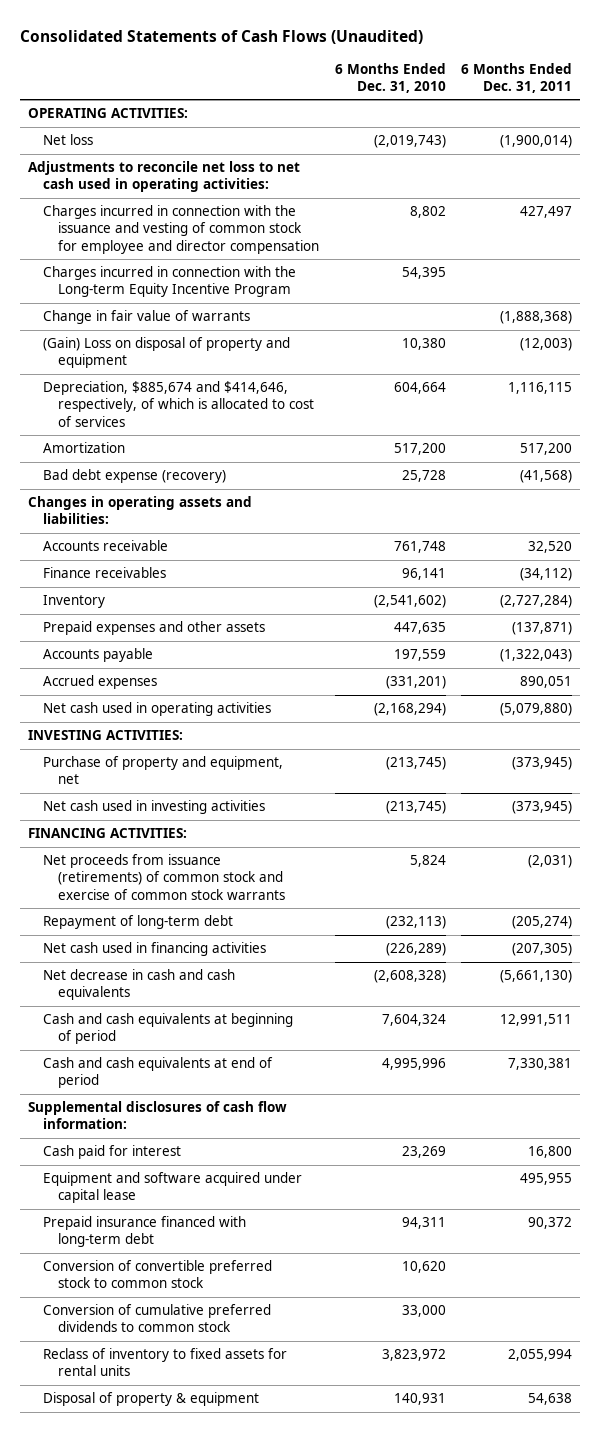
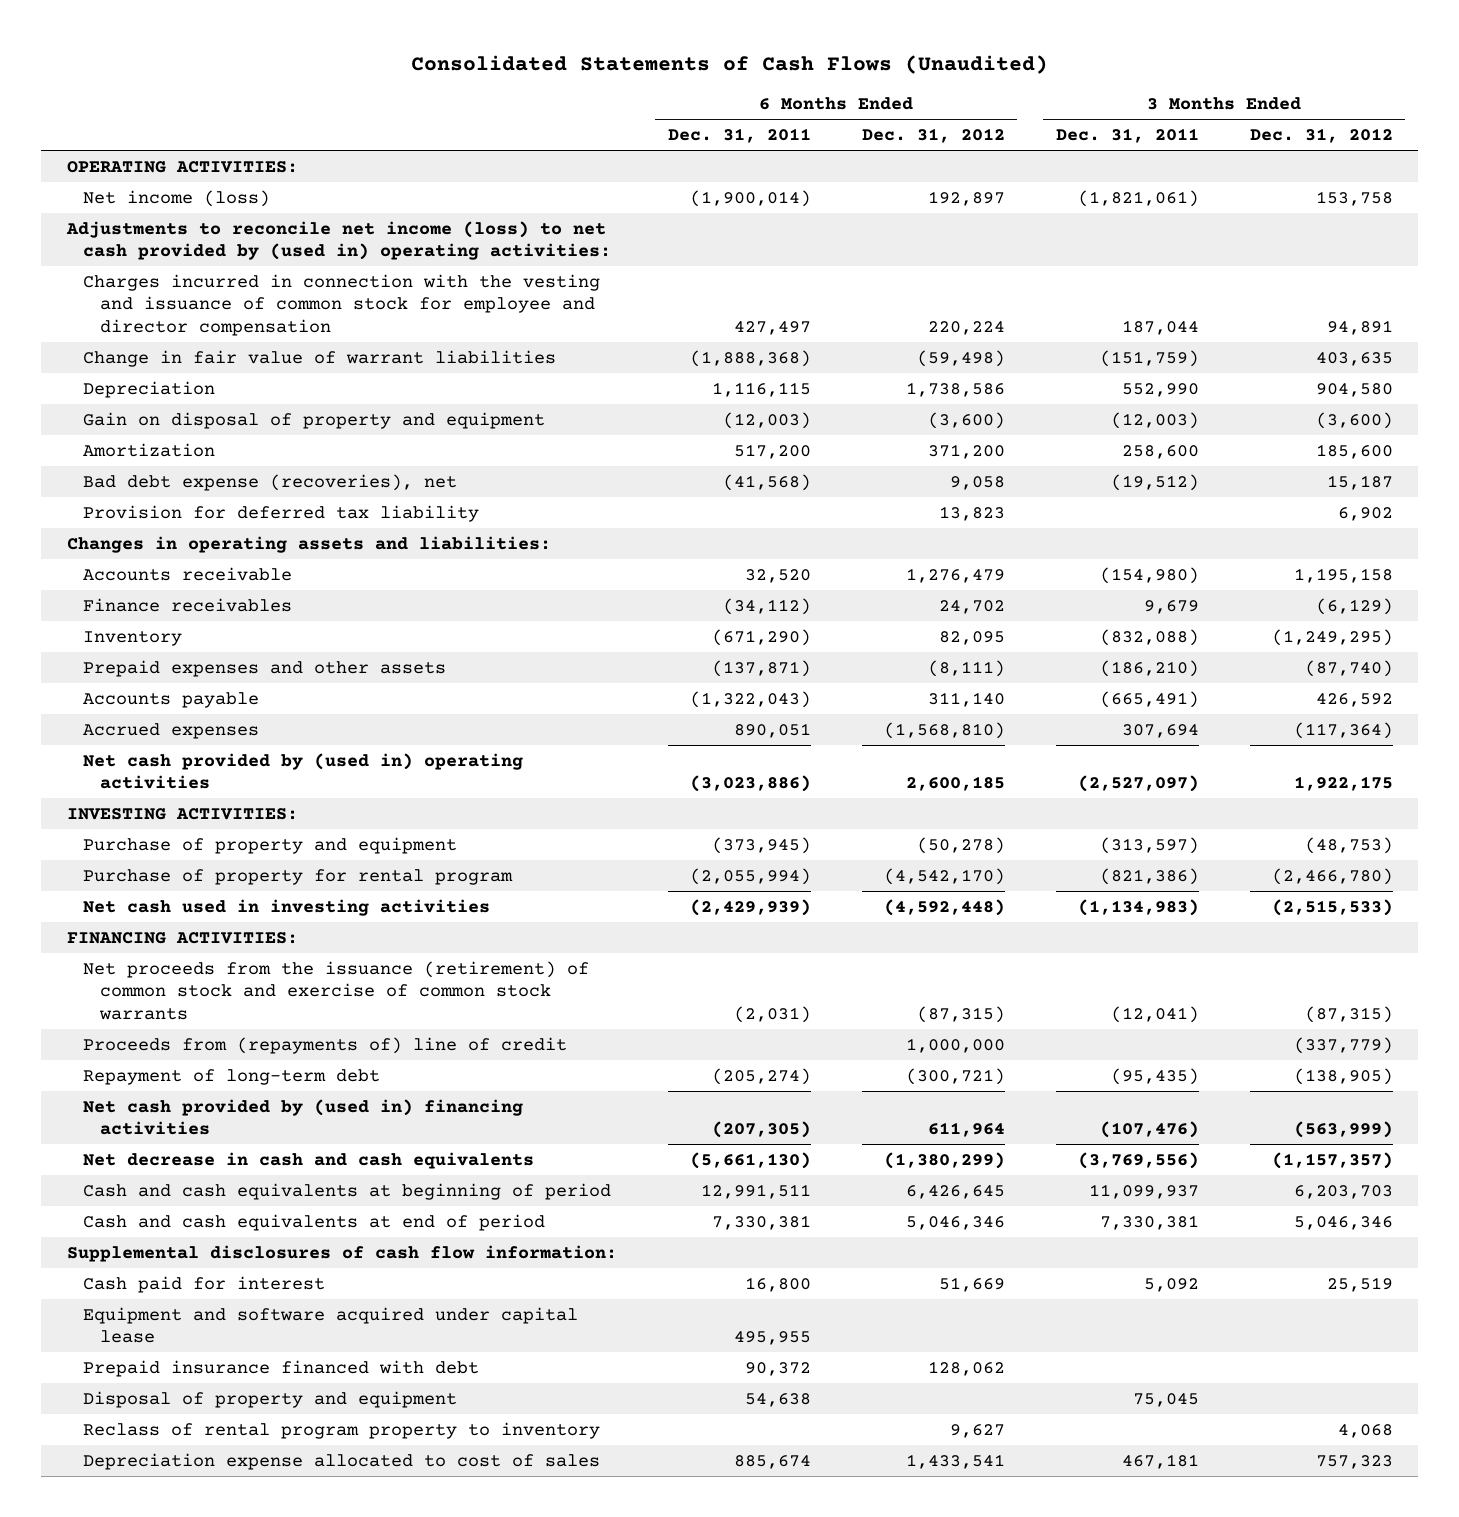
- | 6 Months Ended Dec. 31, 2010 | 6 Months Ended Dec. 31, 2011
+ | 6 Months Ended Dec. 31, 2011 | 6 Months Ended Dec. 31, 2012 | 3 Months Ended Dec. 31, 2011 | 3 Months Ended Dec. 31, 2012
- Net loss | (2,019,743) | (1,900,014)
- Adjustments to reconcile net loss to net cash used in operating activities:
- Charges incurred in connection with the issuance and vesting of common stock for employee and director compensation | 8,802 | 427,497
- Charges incurred in connection with the Long-term Equity Incentive Program | 54,395 |
- Change in fair value of warrants | | (1,888,368)
- (Gain) Loss on disposal of property and equipment | 10,380 | (12,003)
- Depreciation, $885,674 and $414,646, respectively, of which is allocated to cost of services | 604,664 | 1,116,115
+ Net income (loss) | (1,900,014) | 192,897 | (1,821,061) | 153,758
+ Adjustments to reconcile net income (loss) to net cash provided by (used in) operating activities:
+ Charges incurred in connection with the vesting and issuance of common stock for employee and director compensation | 427,497 | 220,224 | 187,044 | 94,891
+ Change in fair value of warrant liabilities | (1,888,368) | (59,498) | (151,759) | 403,635
+ Depreciation | 1,116,115 | 1,738,586 | 552,990 | 904,580
+ Gain on disposal of property and equipment | (12,003) | (3,600) | (12,003) | (3,600)
- Bad debt expense (recovery) | 25,728 | (41,568)
+ Bad debt expense (recoveries), net | (41,568) | 9,058 | (19,512) | 15,187
+ Provision for deferred tax liability | | 13,823 | | 6,902
- Inventory | (2,541,602) | (2,727,284)
+ Inventory | (671,290) | 82,095 | (832,088) | (1,249,295)
- Net cash used in operating activities | (2,168,294) | (5,079,880)
+ Net cash provided by (used in) operating activities | (3,023,886) | 2,600,185 | (2,527,097) | 1,922,175
- Purchase of property and equipment, net | (213,745) | (373,945)
- Net cash used in investing activities | (213,745) | (373,945)
+ Purchase of property and equipment | (373,945) | (50,278) | (313,597) | (48,753)
+ Purchase of property for rental program | (2,055,994) | (4,542,170) | (821,386) | (2,466,780)
+ Net cash used in investing activities | (2,429,939) | (4,592,448) | (1,134,983) | (2,515,533)
- Net proceeds from issuance (retirements) of common stock and exercise of common stock warrants | 5,824 | (2,031)
+ Net proceeds from the issuance (retirement) of common stock and exercise of common stock warrants | (2,031) | (87,315) | (12,041) | (87,315)
+ Proceeds from (repayments of) line of credit | | 1,000,000 | | (337,779)
- Net cash used in financing activities | (226,289) | (207,305)
+ Net cash provided by (used in) financing activities | (207,305) | 611,964 | (107,476) | (563,999)
- Prepaid insurance financed with long-term debt | 94,311 | 90,372
- Conversion of convertible preferred stock to common stock | 10,620 |
- Conversion of cumulative preferred dividends to common stock | 33,000 |
- Reclass of inventory to fixed assets for rental units | 3,823,972 | 2,055,994
- Disposal of property & equipment | 140,931 | 54,638
+ Prepaid insurance financed with debt | 90,372 | 128,062 | |
+ Disposal of property and equipment | 54,638 | | 75,045 |
+ Reclass of rental program property to inventory | | 9,627 | | 4,068
+ Depreciation expense allocated to cost of sales | 885,674 | 1,433,541 | 467,181 | 757,323

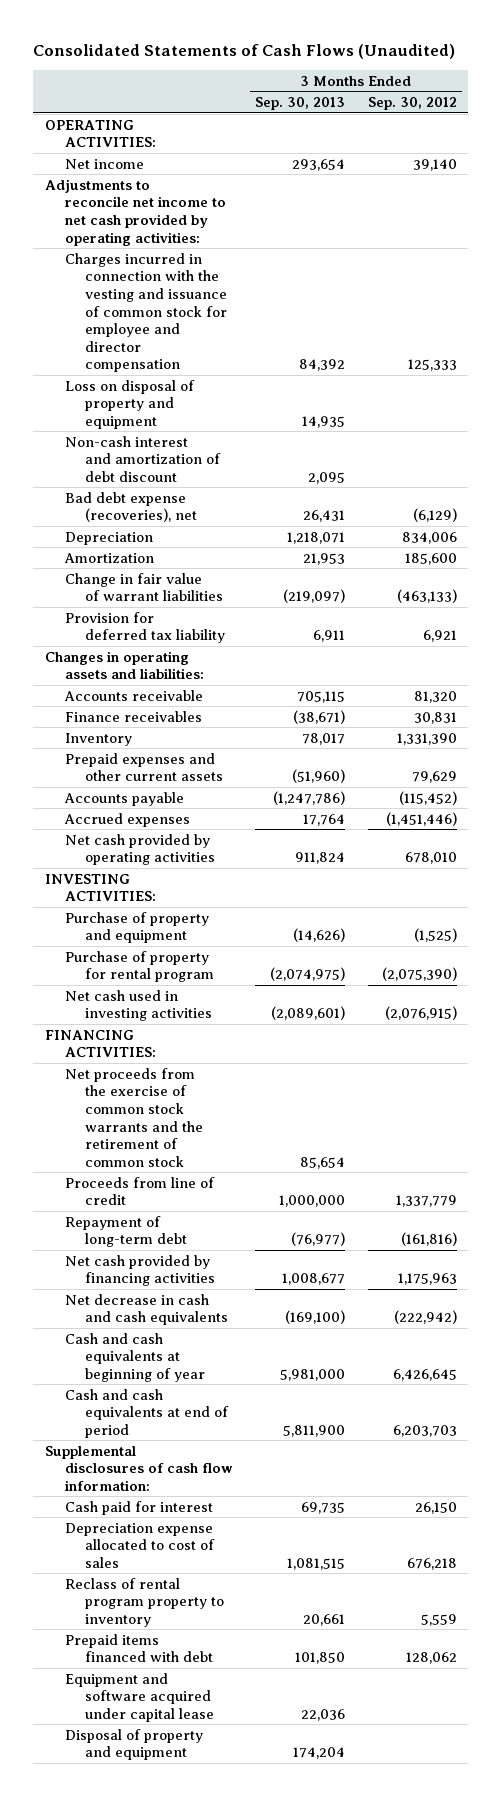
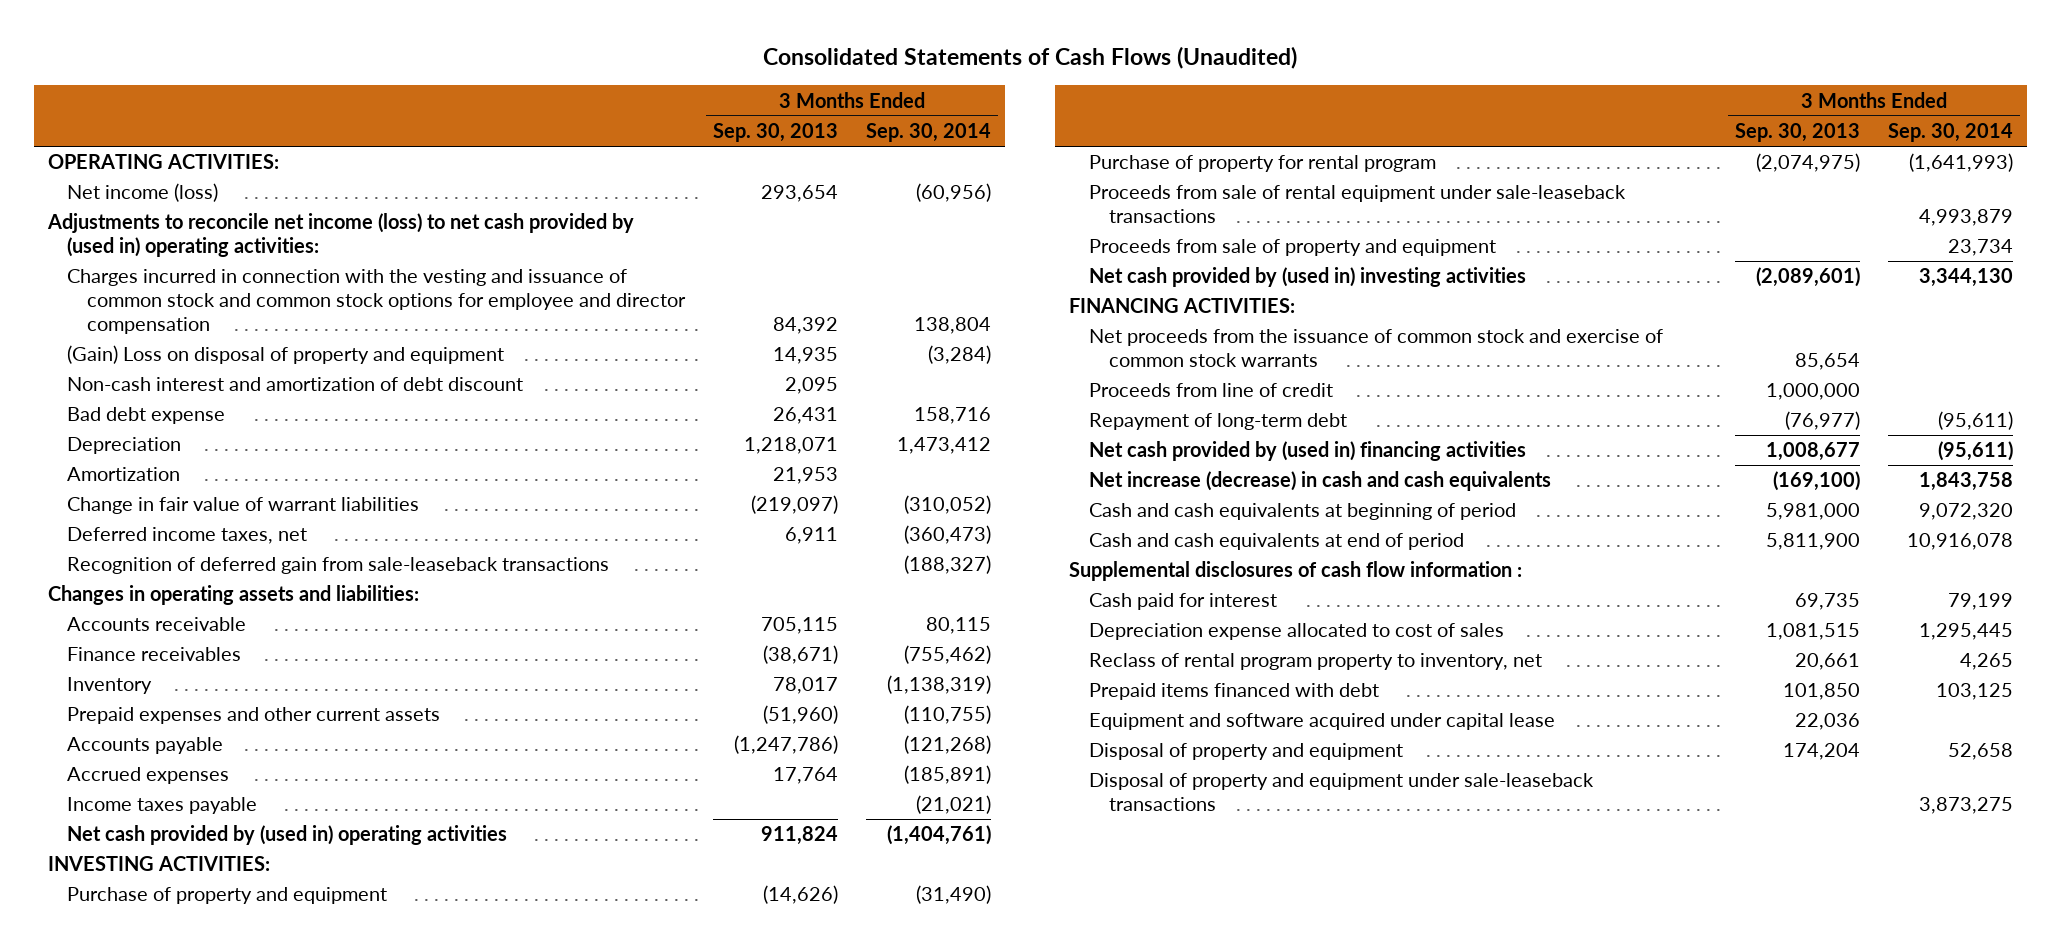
- | 3 Months Ended Sep. 30, 2013 | 3 Months Ended Sep. 30, 2012
+ | 3 Months Ended Sep. 30, 2013 | 3 Months Ended Sep. 30, 2014
- Net income | 293,654 | 39,140
- Adjustments to reconcile net income to net cash provided by operating activities:
- Charges incurred in connection with the vesting and issuance of common stock for employee and director compensation | 84,392 | 125,333
- Loss on disposal of property and equipment | 14,935 |
+ Net income (loss) | 293,654 | (60,956)
+ Adjustments to reconcile net income (loss) to net cash provided by (used in) operating activities:
+ Charges incurred in connection with the vesting and issuance of common stock and common stock options for employee and director compensation | 84,392 | 138,804
+ (Gain) Loss on disposal of property and equipment | 14,935 | (3,284)
- Bad debt expense (recoveries), net | 26,431 | (6,129)
+ Bad debt expense | 26,431 | 158,716
- Provision for deferred tax liability | 6,911 | 6,921
+ Deferred income taxes, net | 6,911 | (360,473)
+ Recognition of deferred gain from sale-leaseback transactions | | (188,327)
- Net cash provided by operating activities | 911,824 | 678,010
+ Income taxes payable | | (21,021)
+ Net cash provided by (used in) operating activities | 911,824 | (1,404,761)
- Net cash used in investing activities | (2,089,601) | (2,076,915)
+ Proceeds from sale of rental equipment under sale-leaseback transactions | | 4,993,879
+ Proceeds from sale of property and equipment | | 23,734
+ Net cash provided by (used in) investing activities | (2,089,601) | 3,344,130
- Net proceeds from the exercise of common stock warrants and the retirement of common stock | 85,654 |
+ Net proceeds from the issuance of common stock and exercise of common stock warrants | 85,654 |
- Net cash provided by financing activities | 1,008,677 | 1,175,963
- Net decrease in cash and cash equivalents | (169,100) | (222,942)
- Cash and cash equivalents at beginning of year | 5,981,000 | 6,426,645
+ Net cash provided by (used in) financing activities | 1,008,677 | (95,611)
+ Net increase (decrease) in cash and cash equivalents | (169,100) | 1,843,758
+ Cash and cash equivalents at beginning of period | 5,981,000 | 9,072,320
- Supplemental disclosures of cash flow information:
+ Supplemental disclosures of cash flow information :
- Reclass of rental program property to inventory | 20,661 | 5,559
+ Reclass of rental program property to inventory, net | 20,661 | 4,265
+ Disposal of property and equipment under sale-leaseback transactions | | 3,873,275

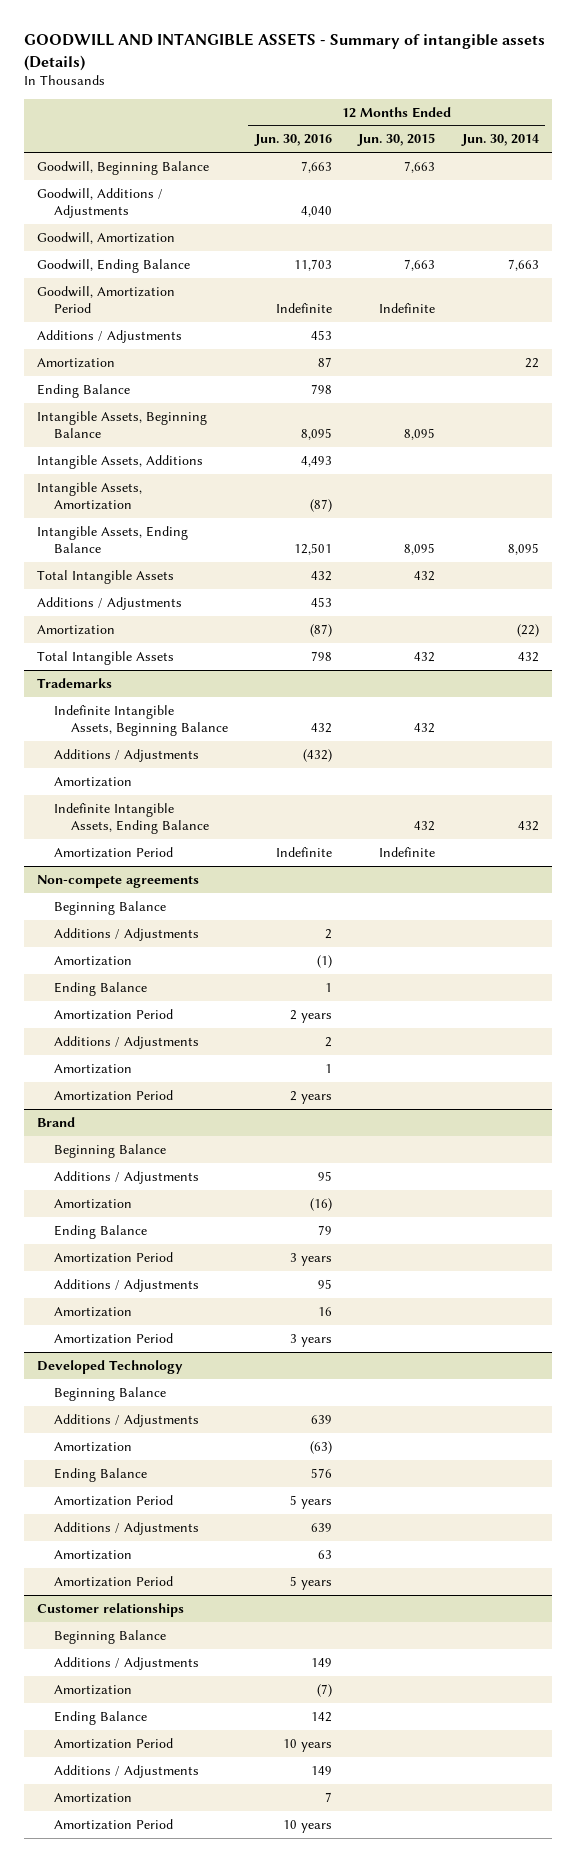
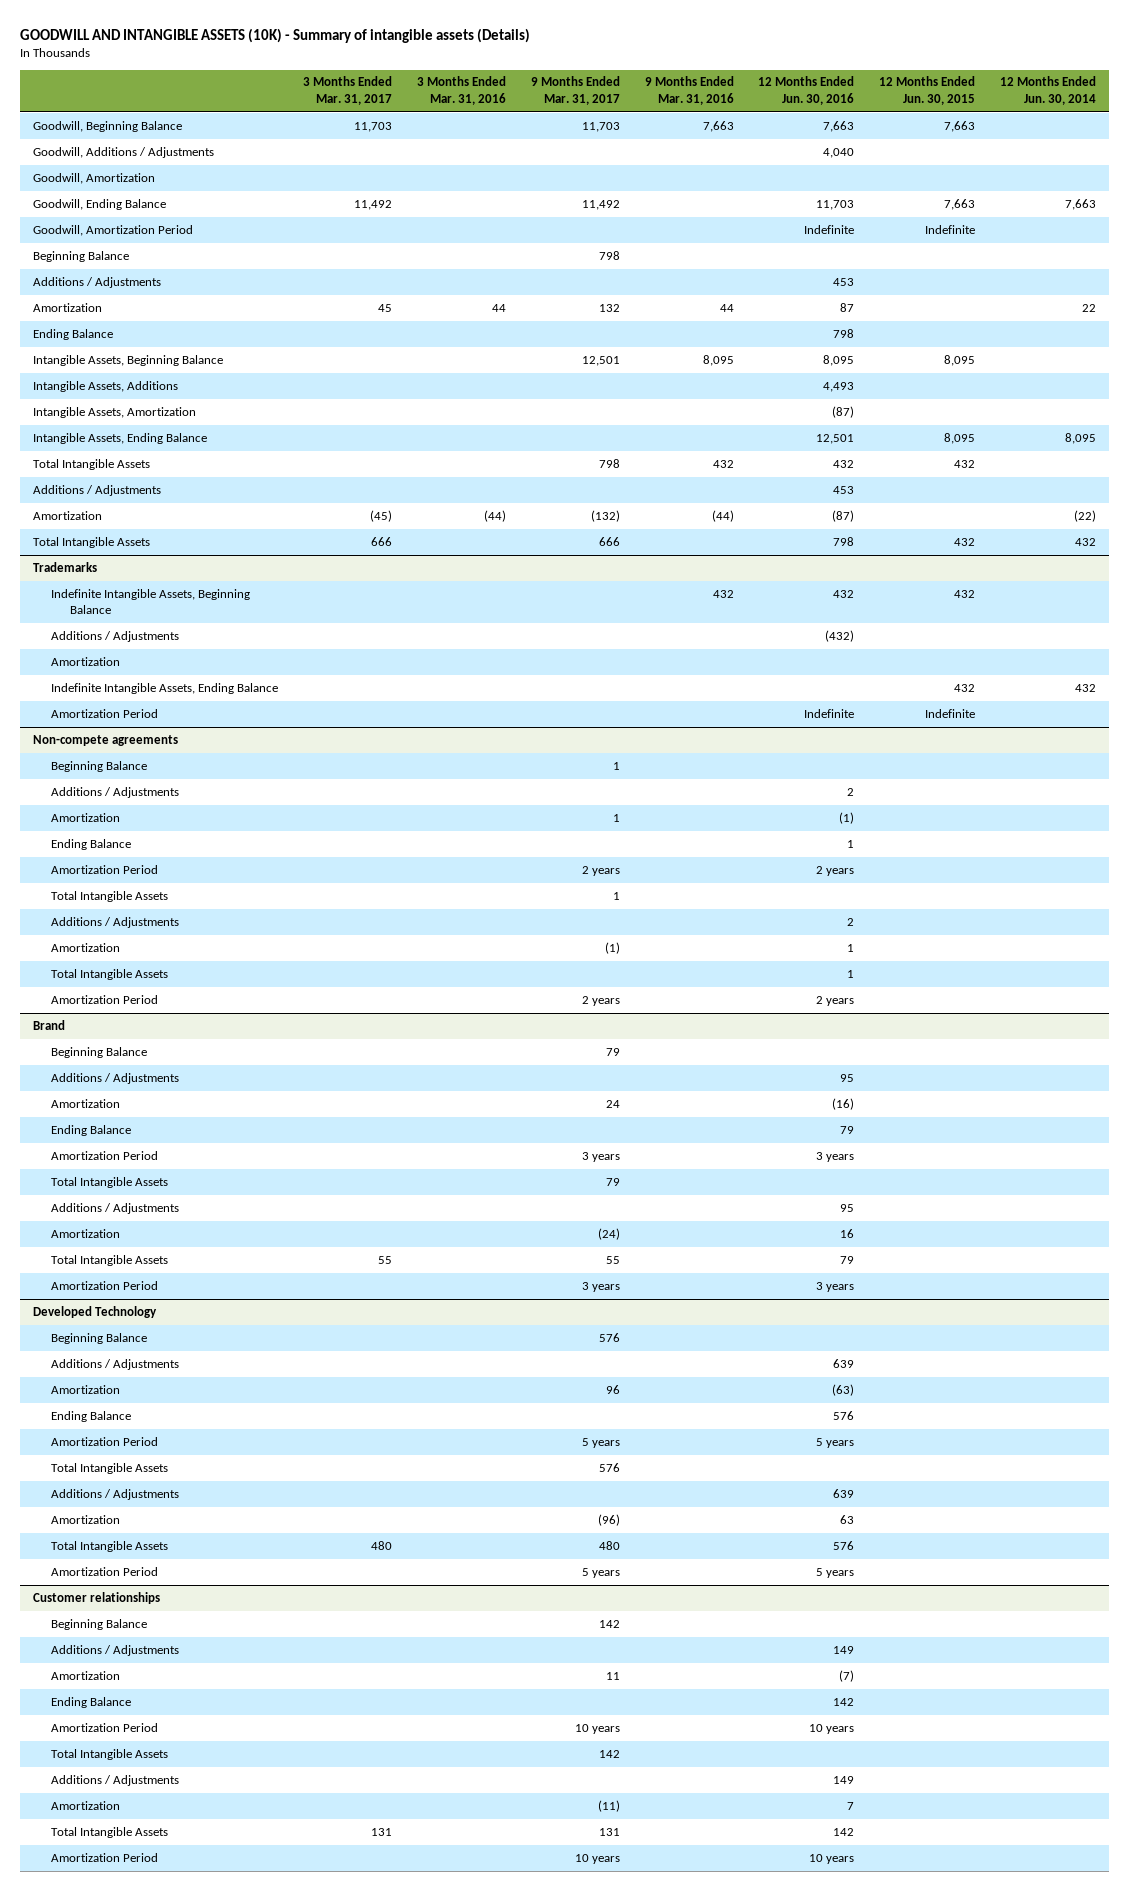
- GOODWILL AND INTANGIBLE ASSETS - Summary of intangible assets (Details)
+ GOODWILL AND INTANGIBLE ASSETS (10K) - Summary of intangible assets (Details)
- | 12 Months Ended Jun. 30, 2016 | 12 Months Ended Jun. 30, 2015 | 12 Months Ended Jun. 30, 2014
+ | 3 Months Ended Mar. 31, 2017 | 3 Months Ended Mar. 31, 2016 | 9 Months Ended Mar. 31, 2017 | 9 Months Ended Mar. 31, 2016 | 12 Months Ended Jun. 30, 2016 | 12 Months Ended Jun. 30, 2015 | 12 Months Ended Jun. 30, 2014
+ Beginning Balance | | | 798 | | | |
@ Non-compete agreements
+ Total Intangible Assets | | | 1 | | | |
+ Total Intangible Assets | | | | | 1 | |
@ Brand
+ Total Intangible Assets | | | 79 | | | |
+ Total Intangible Assets | 55 | | 55 | | 79 | |
@ Developed Technology
+ Total Intangible Assets | | | 576 | | | |
+ Total Intangible Assets | 480 | | 480 | | 576 | |
@ Customer relationships
+ Total Intangible Assets | | | 142 | | | |
+ Total Intangible Assets | 131 | | 131 | | 142 | |

